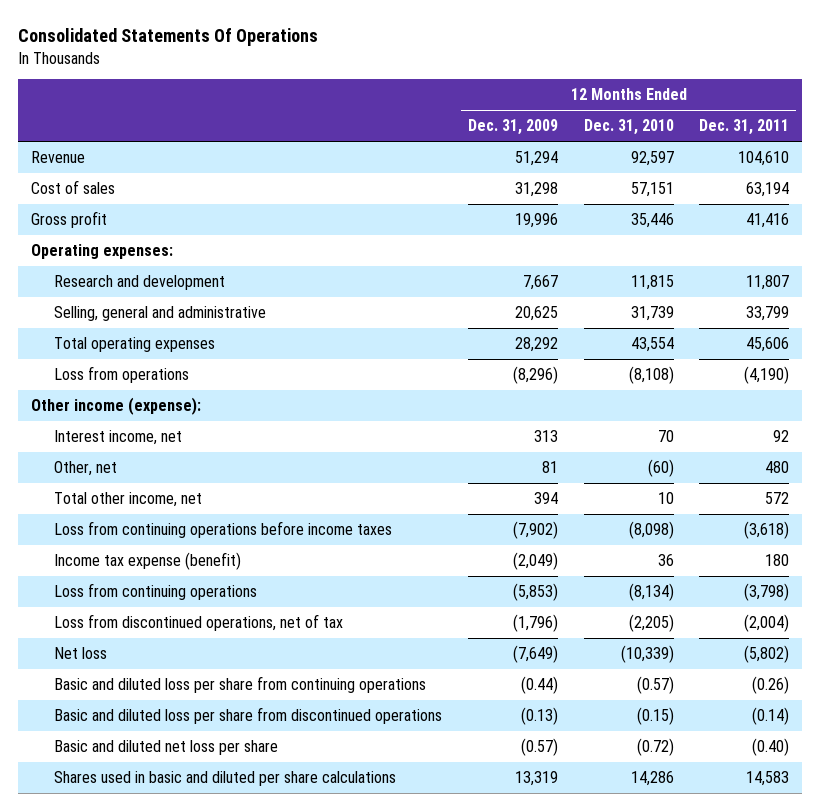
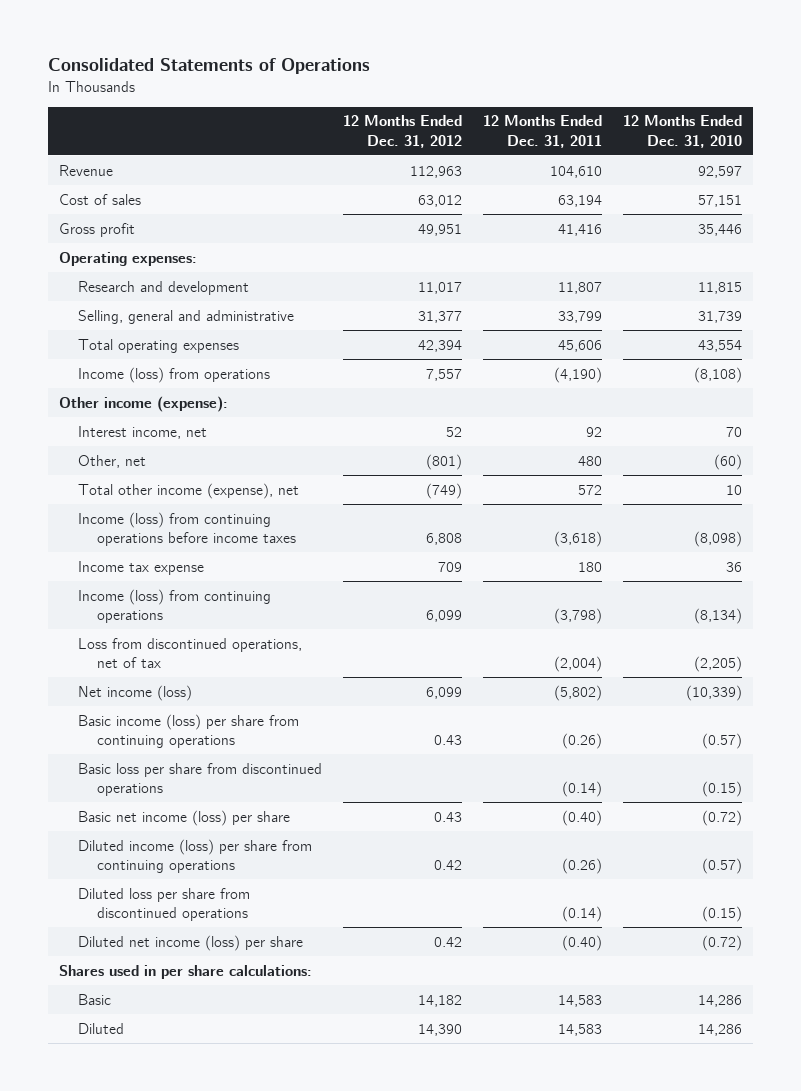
- Consolidated Statements Of Operations
+ Consolidated Statements of Operations
- | 12 Months Ended Dec. 31, 2009 | 12 Months Ended Dec. 31, 2010 | 12 Months Ended Dec. 31, 2011
+ | 12 Months Ended Dec. 31, 2012 | 12 Months Ended Dec. 31, 2011 | 12 Months Ended Dec. 31, 2010
- Loss from operations | (8,296) | (8,108) | (4,190)
+ Income (loss) from operations | 7,557 | (4,190) | (8,108)
- Total other income, net | 394 | 10 | 572
- Loss from continuing operations before income taxes | (7,902) | (8,098) | (3,618)
- Income tax expense (benefit) | (2,049) | 36 | 180
- Loss from continuing operations | (5,853) | (8,134) | (3,798)
+ Total other income (expense), net | (749) | 572 | 10
+ Income (loss) from continuing operations before income taxes | 6,808 | (3,618) | (8,098)
+ Income tax expense | 709 | 180 | 36
+ Income (loss) from continuing operations | 6,099 | (3,798) | (8,134)
- Net loss | (7,649) | (10,339) | (5,802)
- Basic and diluted loss per share from continuing operations | (0.44) | (0.57) | (0.26)
- Basic and diluted loss per share from discontinued operations | (0.13) | (0.15) | (0.14)
- Basic and diluted net loss per share | (0.57) | (0.72) | (0.40)
- Shares used in basic and diluted per share calculations | 13,319 | 14,286 | 14,583
+ Net income (loss) | 6,099 | (5,802) | (10,339)
+ Basic income (loss) per share from continuing operations | 0.43 | (0.26) | (0.57)
+ Basic loss per share from discontinued operations | | (0.14) | (0.15)
+ Basic net income (loss) per share | 0.43 | (0.40) | (0.72)
+ Diluted income (loss) per share from continuing operations | 0.42 | (0.26) | (0.57)
+ Diluted loss per share from discontinued operations | | (0.14) | (0.15)
+ Diluted net income (loss) per share | 0.42 | (0.40) | (0.72)
+ Shares used in per share calculations:
+ Basic | 14,182 | 14,583 | 14,286
+ Diluted | 14,390 | 14,583 | 14,286

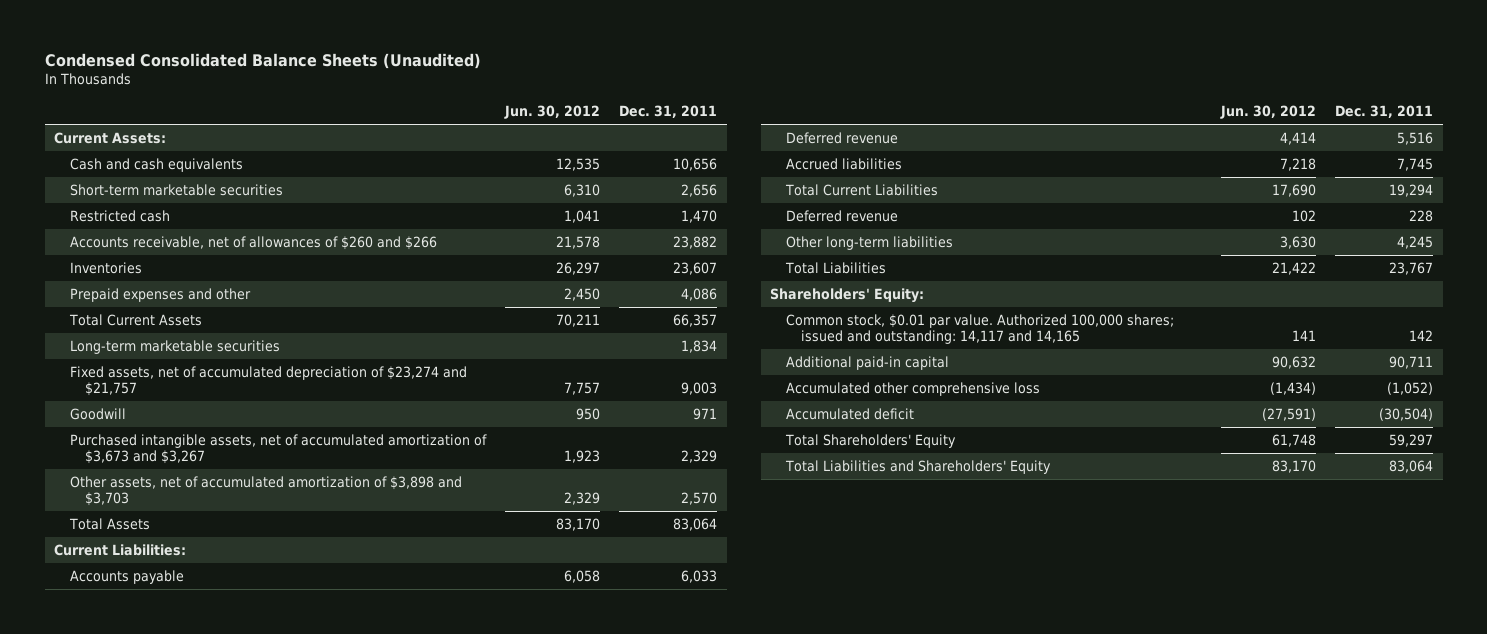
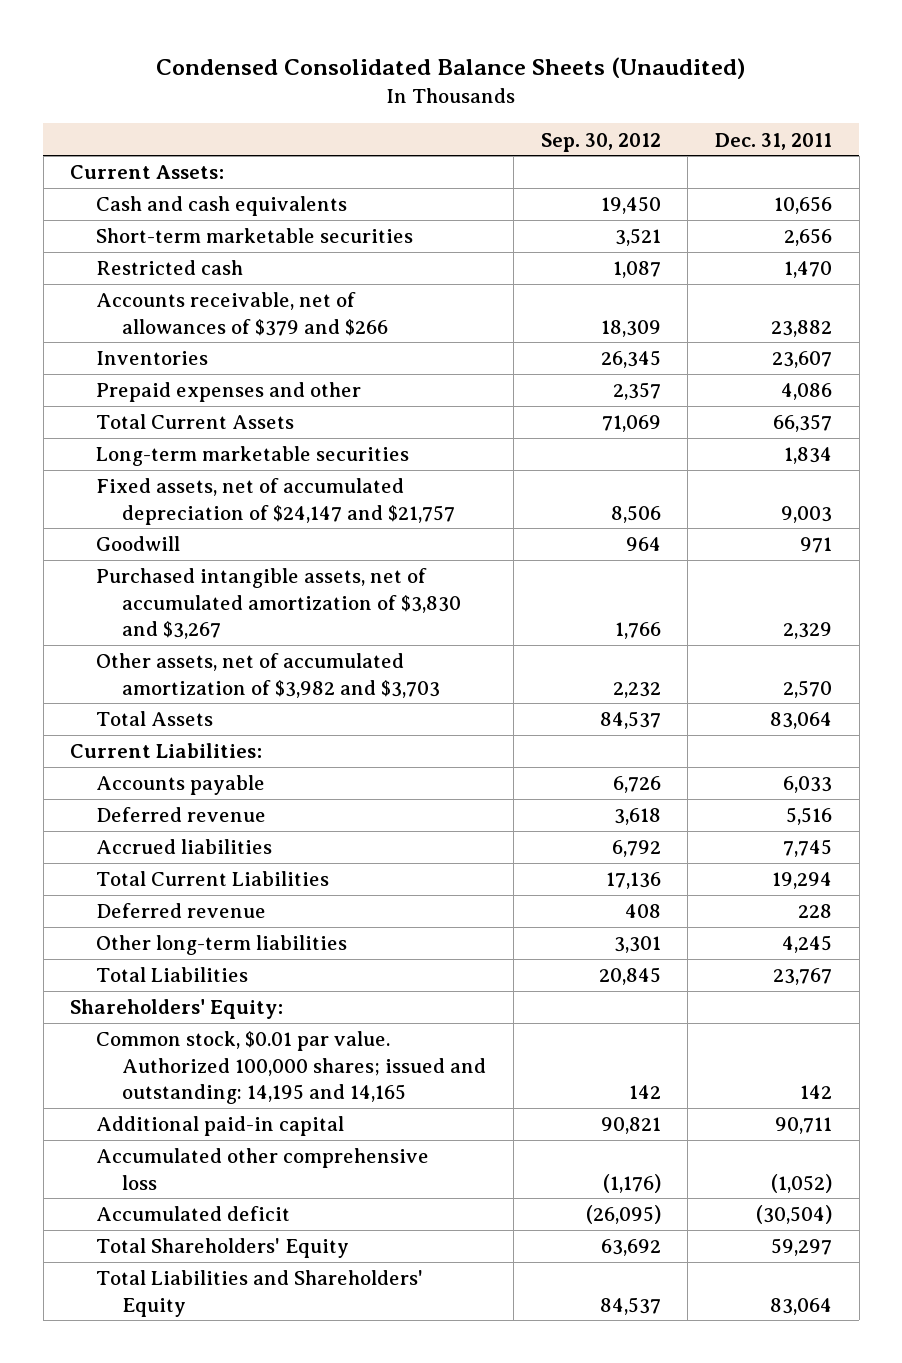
- | Jun. 30, 2012 | Dec. 31, 2011
+ | Sep. 30, 2012 | Dec. 31, 2011
- Accounts receivable, net of allowances of $260 and $266 | 21,578 | 23,882
+ Accounts receivable, net of allowances of $379 and $266 | 18,309 | 23,882
- Fixed assets, net of accumulated depreciation of $23,274 and $21,757 | 7,757 | 9,003
+ Fixed assets, net of accumulated depreciation of $24,147 and $21,757 | 8,506 | 9,003
- Purchased intangible assets, net of accumulated amortization of $3,673 and $3,267 | 1,923 | 2,329
- Other assets, net of accumulated amortization of $3,898 and $3,703 | 2,329 | 2,570
+ Purchased intangible assets, net of accumulated amortization of $3,830 and $3,267 | 1,766 | 2,329
+ Other assets, net of accumulated amortization of $3,982 and $3,703 | 2,232 | 2,570
- Common stock, $0.01 par value. Authorized 100,000 shares; issued and outstanding: 14,117 and 14,165 | 141 | 142
+ Common stock, $0.01 par value. Authorized 100,000 shares; issued and outstanding: 14,195 and 14,165 | 142 | 142

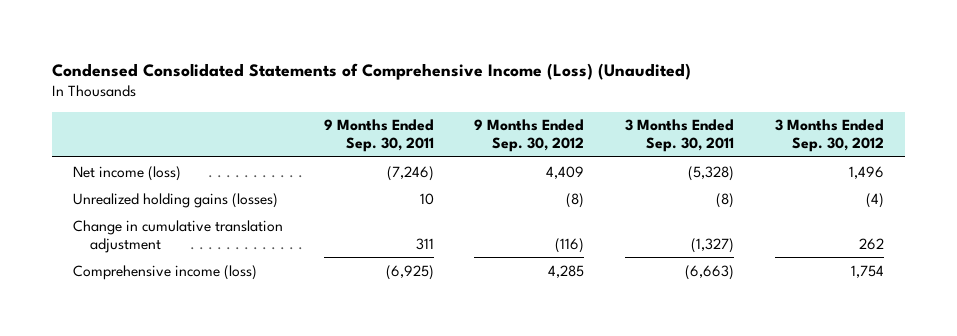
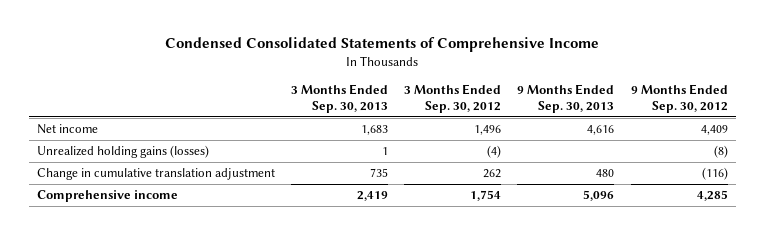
- Condensed Consolidated Statements of Comprehensive Income (Loss) (Unaudited)
+ Condensed Consolidated Statements of Comprehensive Income
- | 9 Months Ended Sep. 30, 2011 | 9 Months Ended Sep. 30, 2012 | 3 Months Ended Sep. 30, 2011 | 3 Months Ended Sep. 30, 2012
+ | 3 Months Ended Sep. 30, 2013 | 3 Months Ended Sep. 30, 2012 | 9 Months Ended Sep. 30, 2013 | 9 Months Ended Sep. 30, 2012
- Net income (loss) | (7,246) | 4,409 | (5,328) | 1,496
+ Net income | 1,683 | 1,496 | 4,616 | 4,409
- Comprehensive income (loss) | (6,925) | 4,285 | (6,663) | 1,754
+ Comprehensive income | 2,419 | 1,754 | 5,096 | 4,285

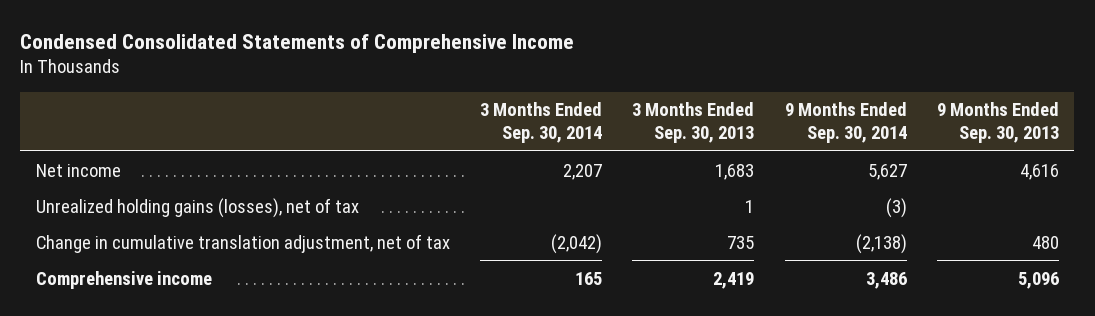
- | 3 Months Ended Sep. 30, 2013 | 3 Months Ended Sep. 30, 2012 | 9 Months Ended Sep. 30, 2013 | 9 Months Ended Sep. 30, 2012
+ | 3 Months Ended Sep. 30, 2014 | 3 Months Ended Sep. 30, 2013 | 9 Months Ended Sep. 30, 2014 | 9 Months Ended Sep. 30, 2013
- Unrealized holding gains (losses) | 1 | (4) | | (8)
- Change in cumulative translation adjustment | 735 | 262 | 480 | (116)
+ Unrealized holding gains (losses), net of tax | | 1 | (3) |
+ Change in cumulative translation adjustment, net of tax | (2,042) | 735 | (2,138) | 480

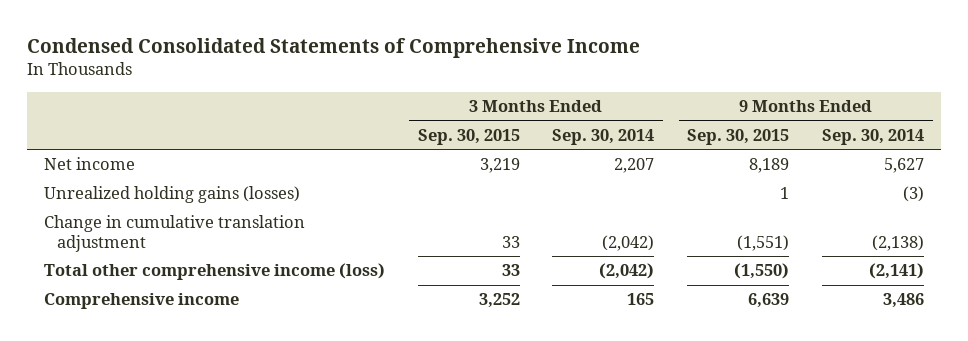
- | 3 Months Ended Sep. 30, 2014 | 3 Months Ended Sep. 30, 2013 | 9 Months Ended Sep. 30, 2014 | 9 Months Ended Sep. 30, 2013
+ | 3 Months Ended Sep. 30, 2015 | 3 Months Ended Sep. 30, 2014 | 9 Months Ended Sep. 30, 2015 | 9 Months Ended Sep. 30, 2014
- Unrealized holding gains (losses), net of tax | | 1 | (3) |
- Change in cumulative translation adjustment, net of tax | (2,042) | 735 | (2,138) | 480
+ Unrealized holding gains (losses) | | | 1 | (3)
+ Change in cumulative translation adjustment | 33 | (2,042) | (1,551) | (2,138)
+ Total other comprehensive income (loss) | 33 | (2,042) | (1,550) | (2,141)

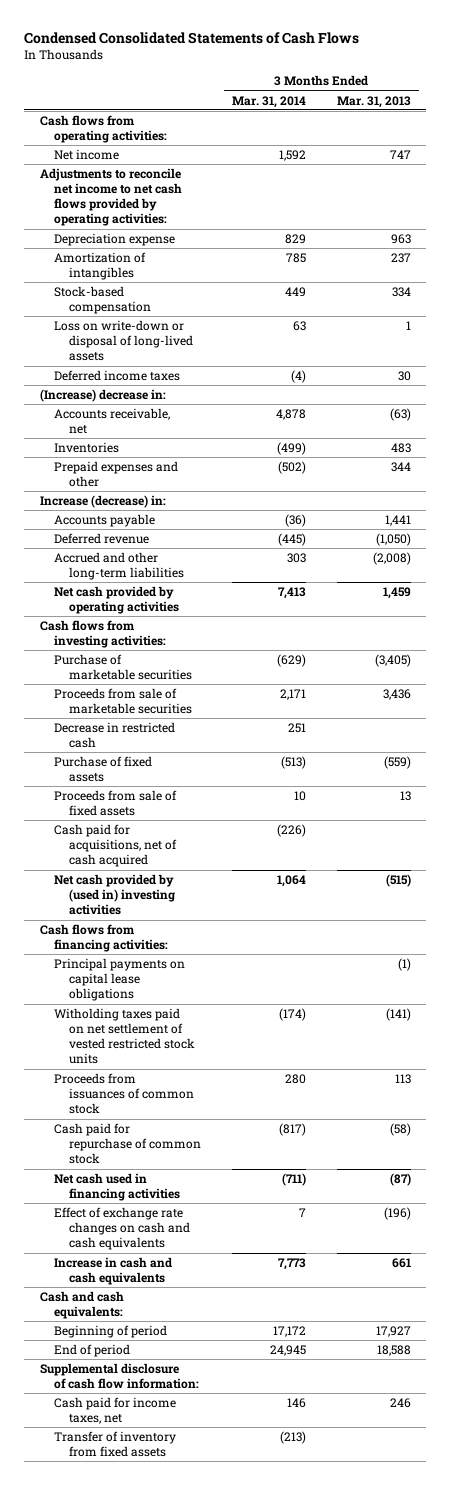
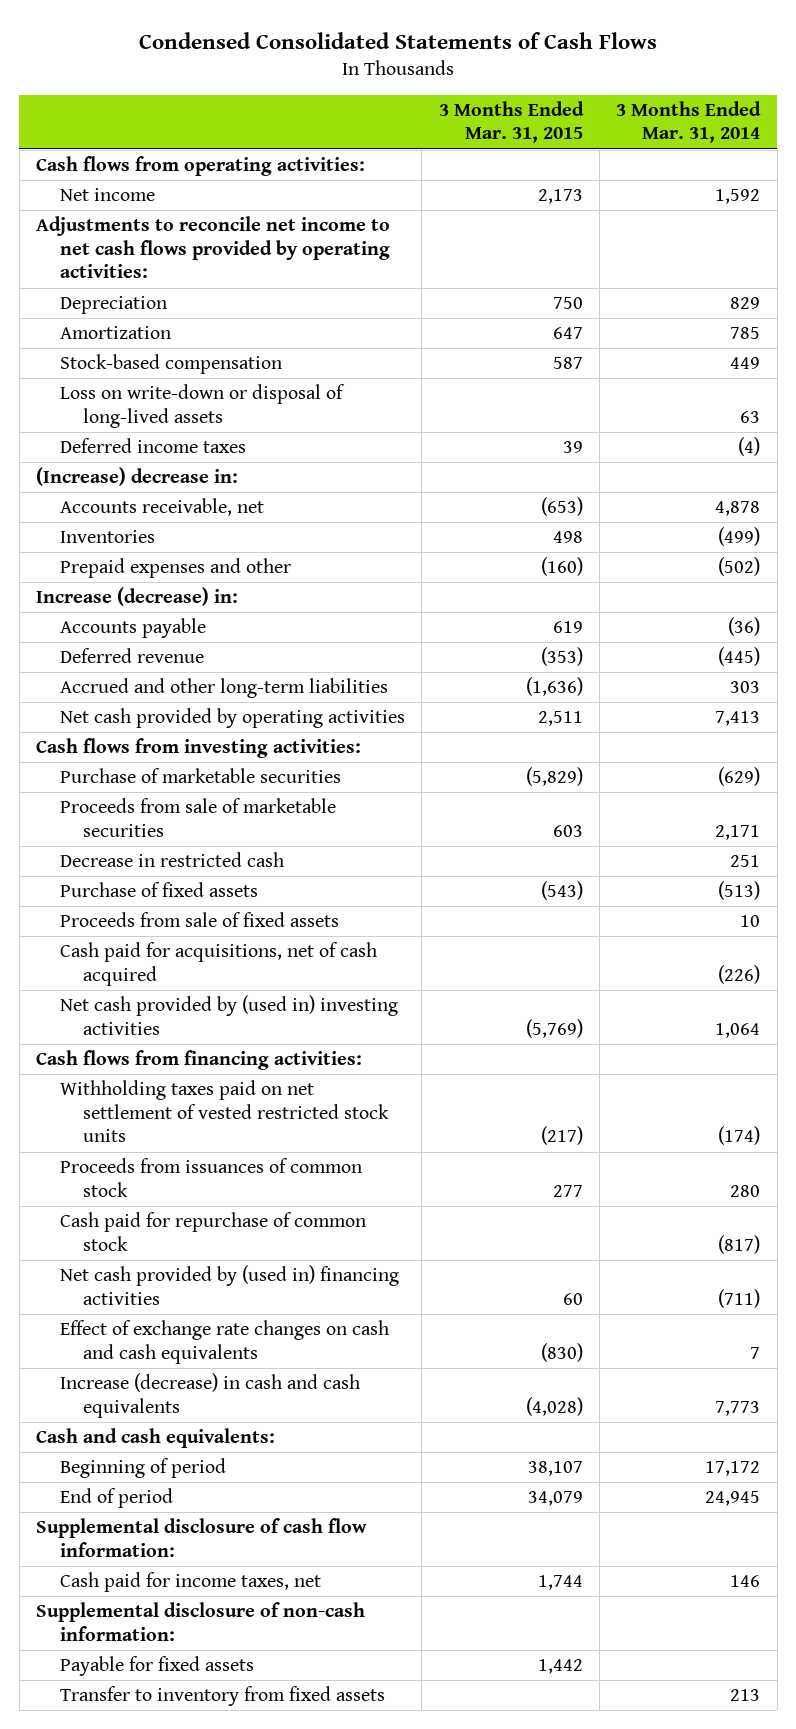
- | 3 Months Ended Mar. 31, 2014 | 3 Months Ended Mar. 31, 2013
+ | 3 Months Ended Mar. 31, 2015 | 3 Months Ended Mar. 31, 2014
- Depreciation expense | 829 | 963
- Amortization of intangibles | 785 | 237
+ Depreciation | 750 | 829
+ Amortization | 647 | 785
- Principal payments on capital lease obligations | | (1)
- Witholding taxes paid on net settlement of vested restricted stock units | (174) | (141)
+ Withholding taxes paid on net settlement of vested restricted stock units | (217) | (174)
- Net cash used in financing activities | (711) | (87)
+ Net cash provided by (used in) financing activities | 60 | (711)
- Increase in cash and cash equivalents | 7,773 | 661
+ Increase (decrease) in cash and cash equivalents | (4,028) | 7,773
- Transfer of inventory from fixed assets | (213) |
+ Supplemental disclosure of non-cash information:
+ Payable for fixed assets | 1,442 |
+ Transfer to inventory from fixed assets | | 213

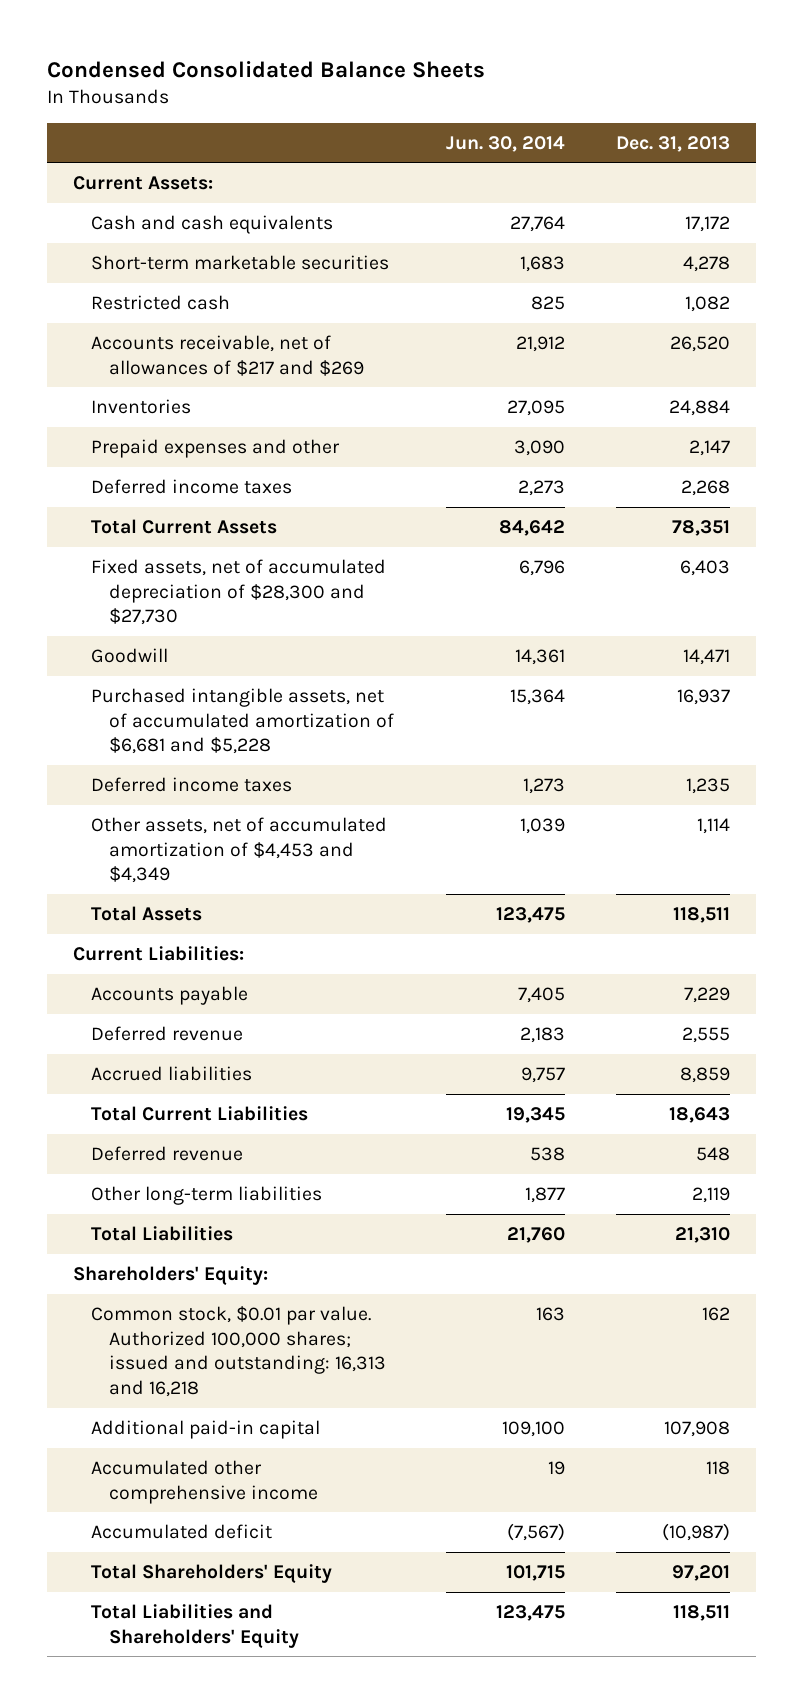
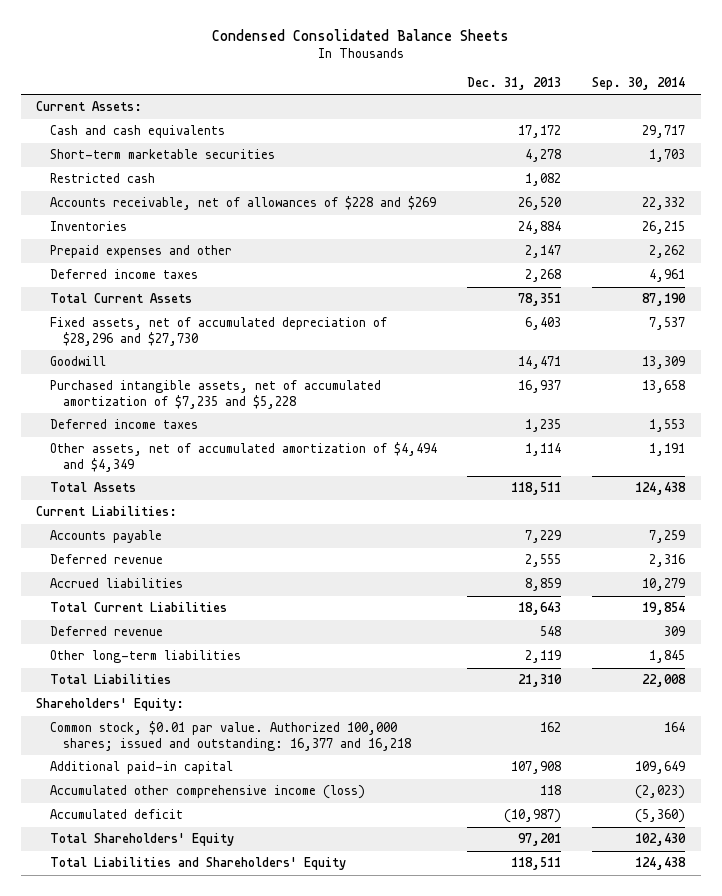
- | Jun. 30, 2014 | Dec. 31, 2013
+ | Dec. 31, 2013 | Sep. 30, 2014
- Accounts receivable, net of allowances of $217 and $269 | 21,912 | 26,520
+ Accounts receivable, net of allowances of $228 and $269 | 26,520 | 22,332
- Fixed assets, net of accumulated depreciation of $28,300 and $27,730 | 6,796 | 6,403
+ Fixed assets, net of accumulated depreciation of $28,296 and $27,730 | 6,403 | 7,537
- Purchased intangible assets, net of accumulated amortization of $6,681 and $5,228 | 15,364 | 16,937
+ Purchased intangible assets, net of accumulated amortization of $7,235 and $5,228 | 16,937 | 13,658
- Other assets, net of accumulated amortization of $4,453 and $4,349 | 1,039 | 1,114
+ Other assets, net of accumulated amortization of $4,494 and $4,349 | 1,114 | 1,191
- Common stock, $0.01 par value. Authorized 100,000 shares; issued and outstanding: 16,313 and 16,218 | 163 | 162
+ Common stock, $0.01 par value. Authorized 100,000 shares; issued and outstanding: 16,377 and 16,218 | 162 | 164
- Accumulated other comprehensive income | 19 | 118
+ Accumulated other comprehensive income (loss) | 118 | (2,023)

